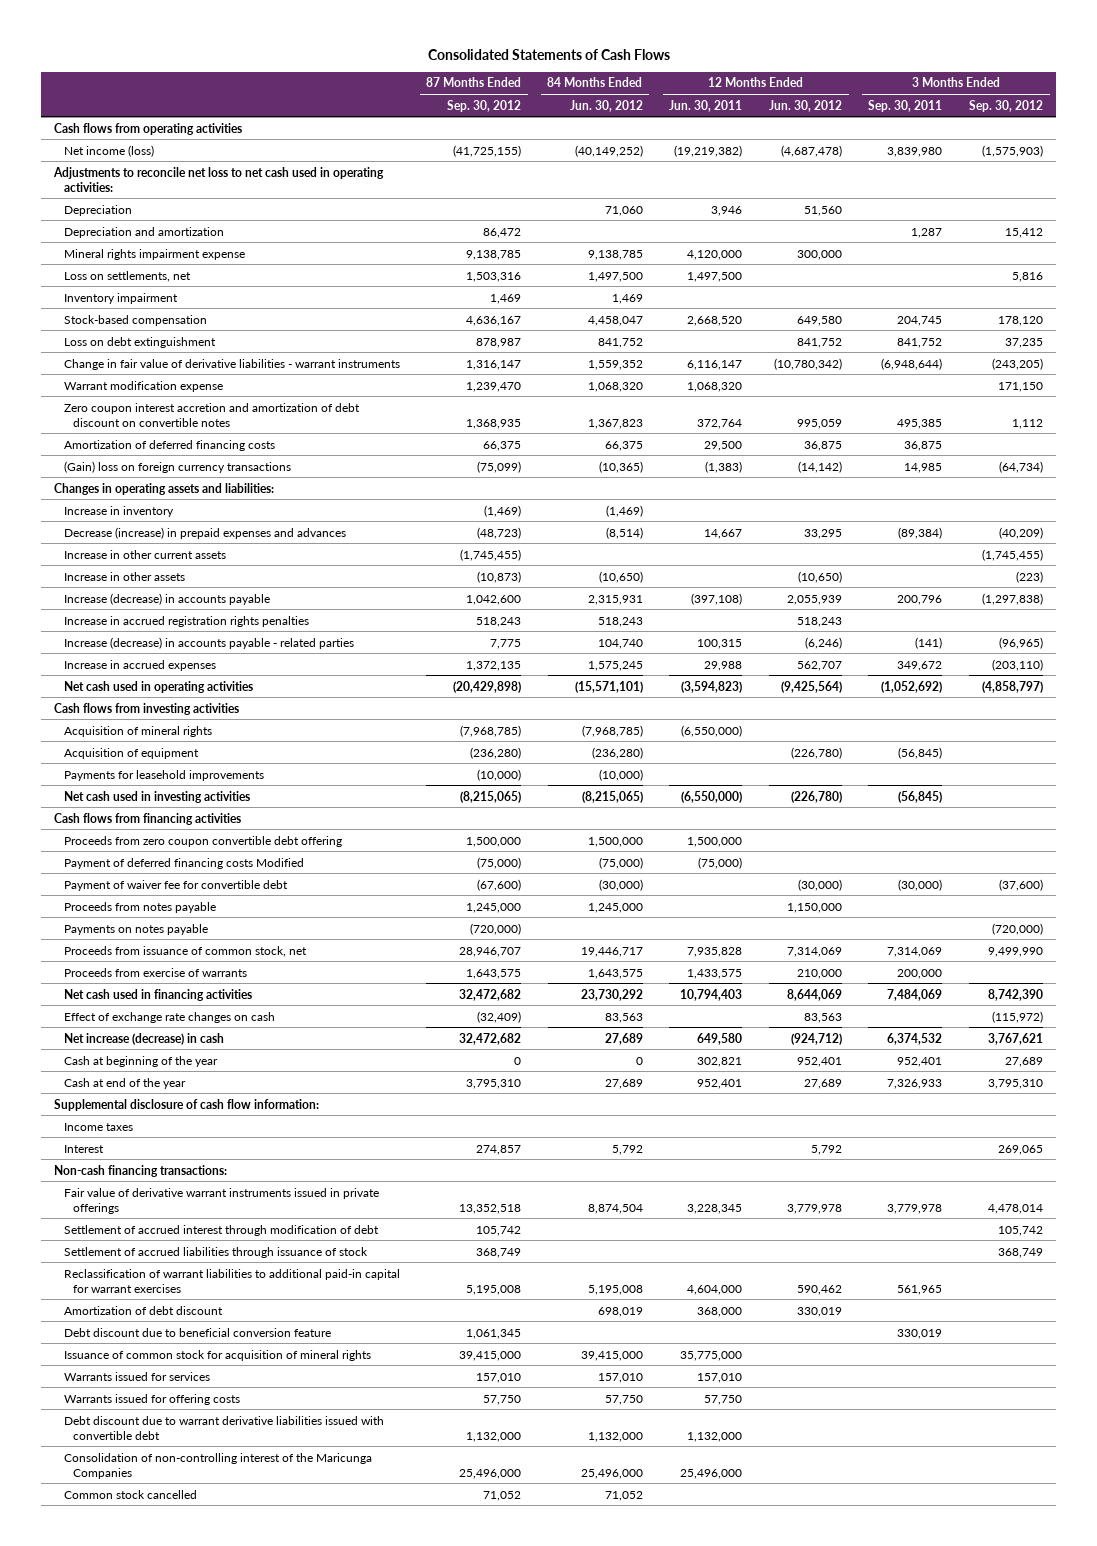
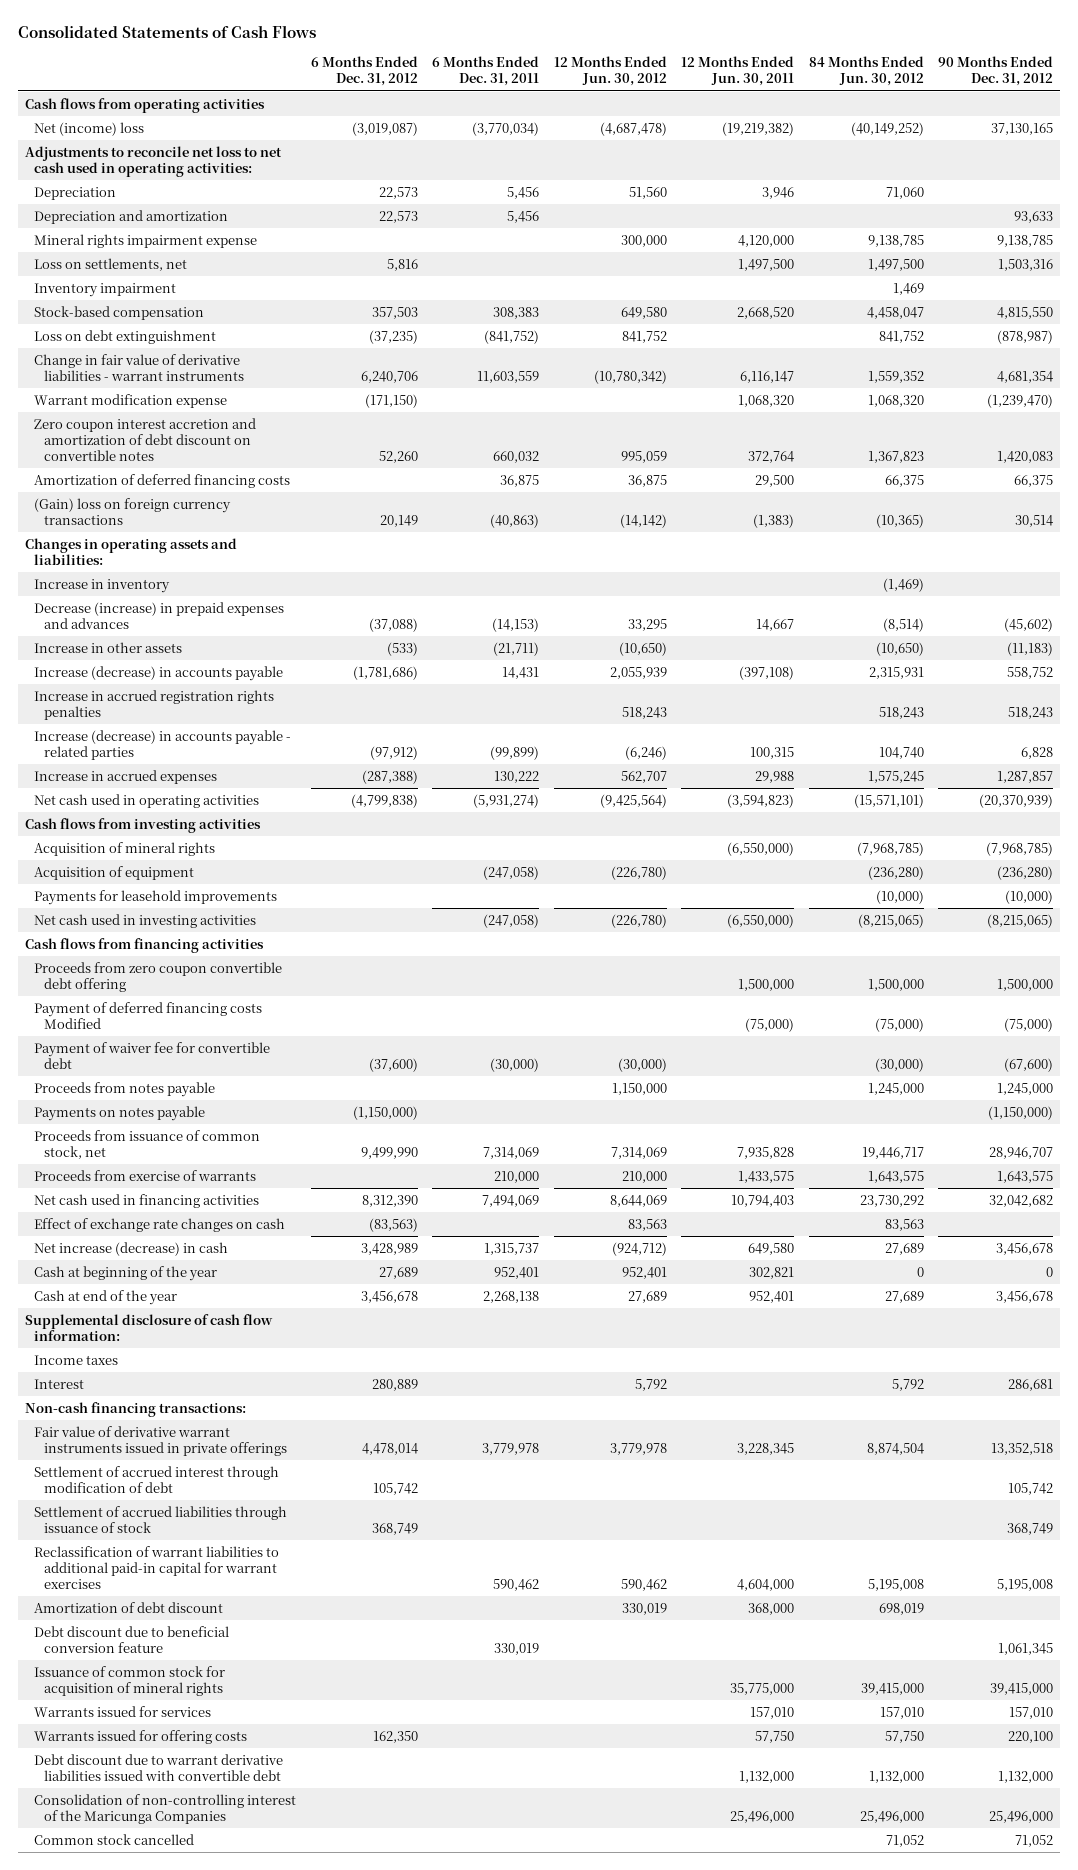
- | 87 Months Ended Sep. 30, 2012 | 84 Months Ended Jun. 30, 2012 | 12 Months Ended Jun. 30, 2011 | 12 Months Ended Jun. 30, 2012 | 3 Months Ended Sep. 30, 2011 | 3 Months Ended Sep. 30, 2012
+ | 6 Months Ended Dec. 31, 2012 | 6 Months Ended Dec. 31, 2011 | 12 Months Ended Jun. 30, 2012 | 12 Months Ended Jun. 30, 2011 | 84 Months Ended Jun. 30, 2012 | 90 Months Ended Dec. 31, 2012
- Net income (loss) | (41,725,155) | (40,149,252) | (19,219,382) | (4,687,478) | 3,839,980 | (1,575,903)
+ Net (income) loss | (3,019,087) | (3,770,034) | (4,687,478) | (19,219,382) | (40,149,252) | 37,130,165
- Increase in other current assets | (1,745,455) | | | | | (1,745,455)

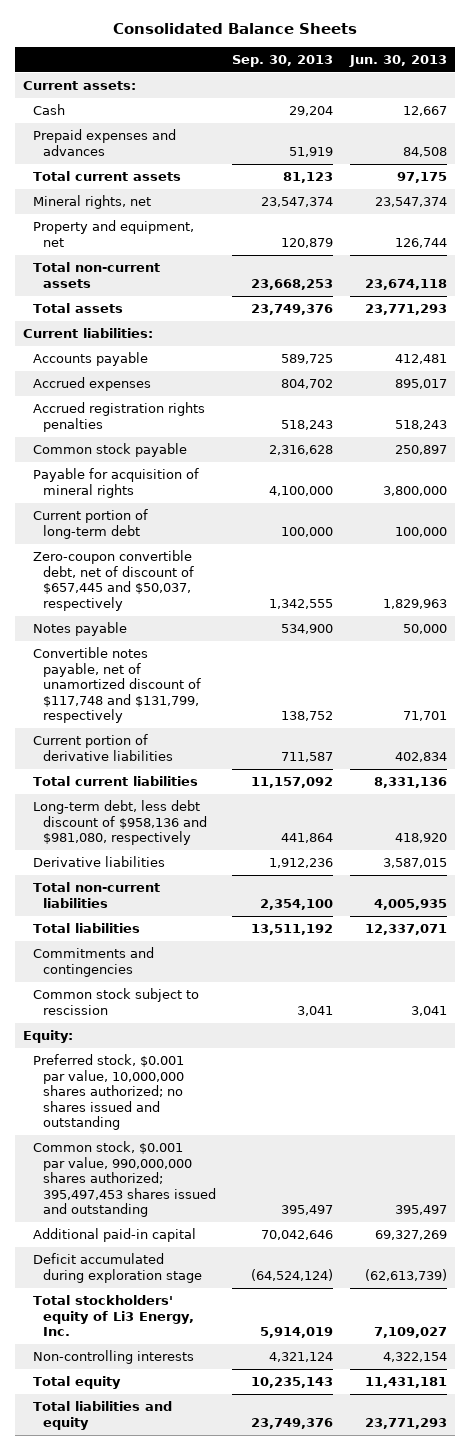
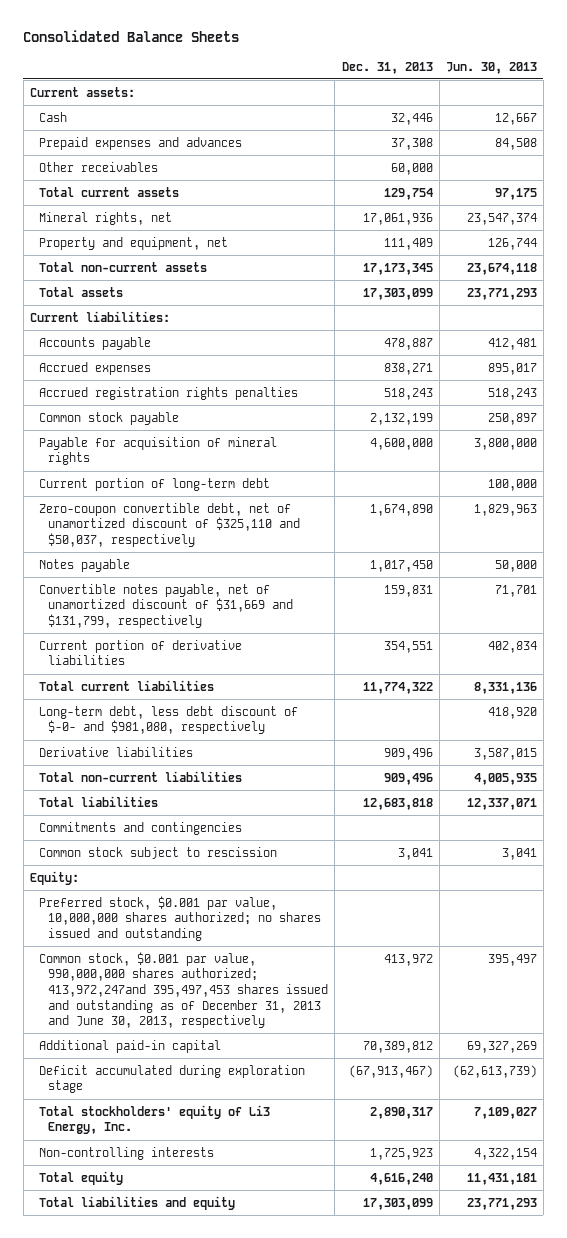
- | Sep. 30, 2013 | Jun. 30, 2013
+ | Dec. 31, 2013 | Jun. 30, 2013
+ Other receivables | 60,000 |
- Zero-coupon convertible debt, net of discount of $657,445 and $50,037, respectively | 1,342,555 | 1,829,963
+ Zero-coupon convertible debt, net of unamortized discount of $325,110 and $50,037, respectively | 1,674,890 | 1,829,963
- Convertible notes payable, net of unamortized discount of $117,748 and $131,799, respectively | 138,752 | 71,701
+ Convertible notes payable, net of unamortized discount of $31,669 and $131,799, respectively | 159,831 | 71,701
- Long-term debt, less debt discount of $958,136 and $981,080, respectively | 441,864 | 418,920
+ Long-term debt, less debt discount of $-0- and $981,080, respectively | | 418,920
- Common stock, $0.001 par value, 990,000,000 shares authorized; 395,497,453 shares issued and outstanding | 395,497 | 395,497
+ Common stock, $0.001 par value, 990,000,000 shares authorized; 413,972,247and 395,497,453 shares issued and outstanding as of December 31, 2013 and June 30, 2013, respectively | 413,972 | 395,497

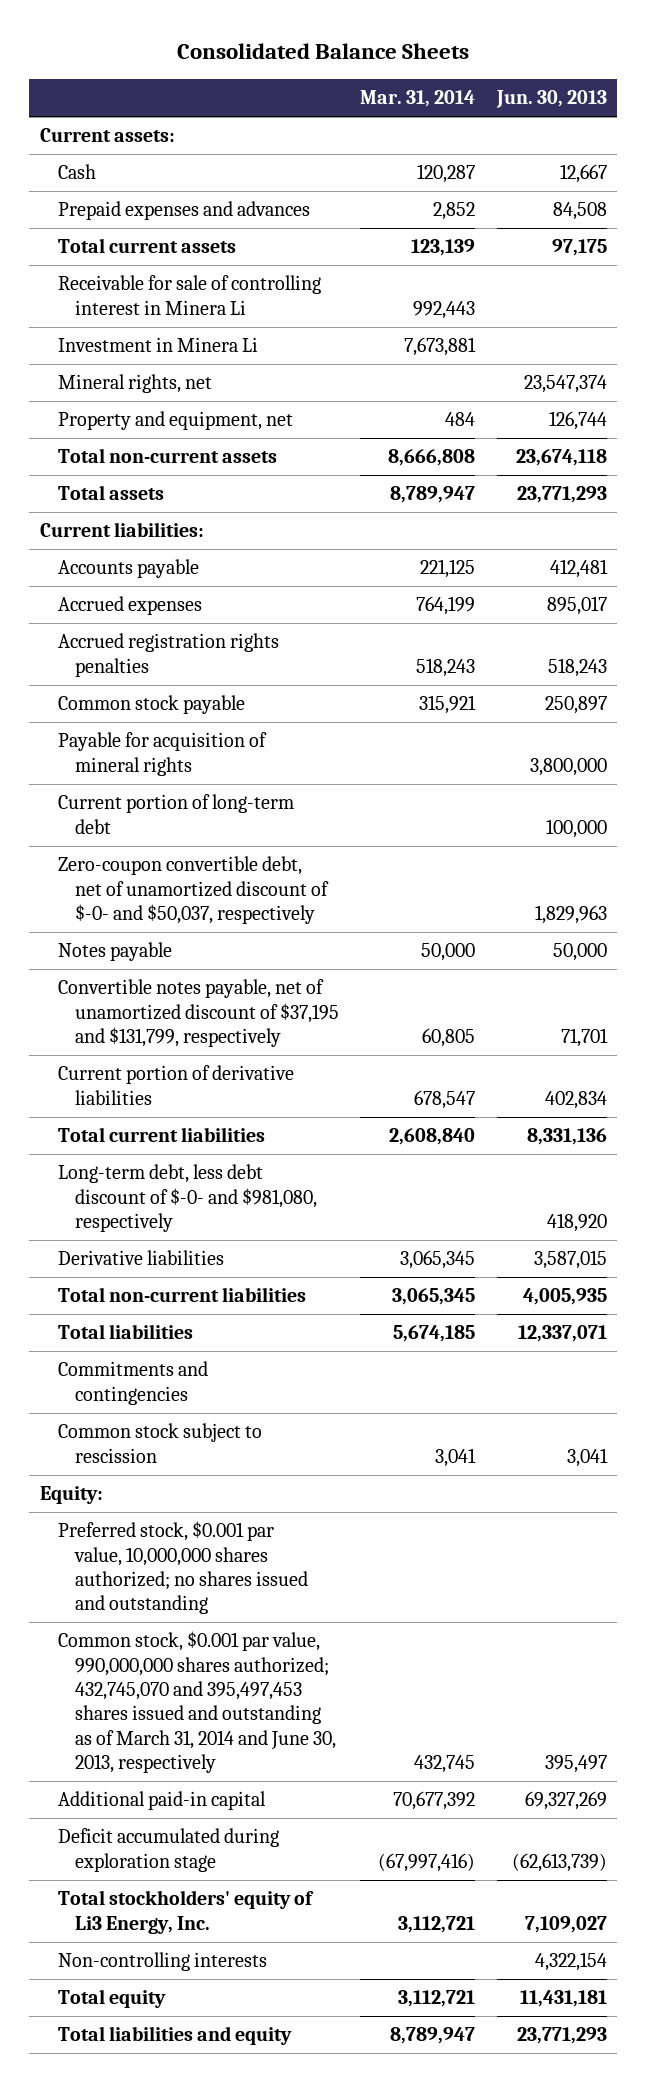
- | Dec. 31, 2013 | Jun. 30, 2013
+ | Mar. 31, 2014 | Jun. 30, 2013
- Other receivables | 60,000 |
+ Receivable for sale of controlling interest in Minera Li | 992,443 |
+ Investment in Minera Li | 7,673,881 |
- Zero-coupon convertible debt, net of unamortized discount of $325,110 and $50,037, respectively | 1,674,890 | 1,829,963
+ Zero-coupon convertible debt, net of unamortized discount of $-0- and $50,037, respectively | | 1,829,963
- Convertible notes payable, net of unamortized discount of $31,669 and $131,799, respectively | 159,831 | 71,701
+ Convertible notes payable, net of unamortized discount of $37,195 and $131,799, respectively | 60,805 | 71,701
- Common stock, $0.001 par value, 990,000,000 shares authorized; 413,972,247and 395,497,453 shares issued and outstanding as of December 31, 2013 and June 30, 2013, respectively | 413,972 | 395,497
+ Common stock, $0.001 par value, 990,000,000 shares authorized; 432,745,070 and 395,497,453 shares issued and outstanding as of March 31, 2014 and June 30, 2013, respectively | 432,745 | 395,497

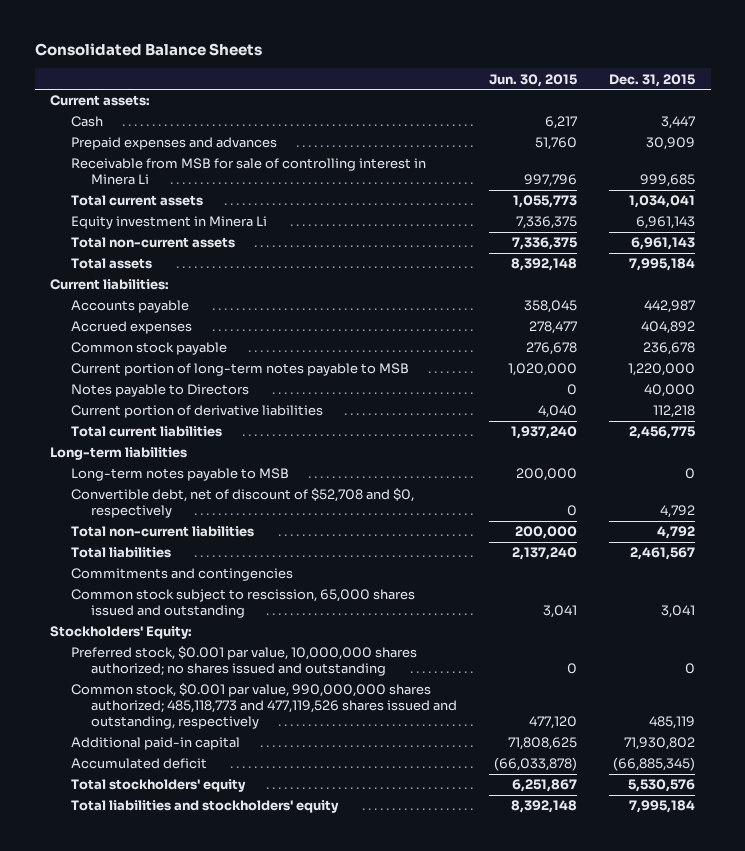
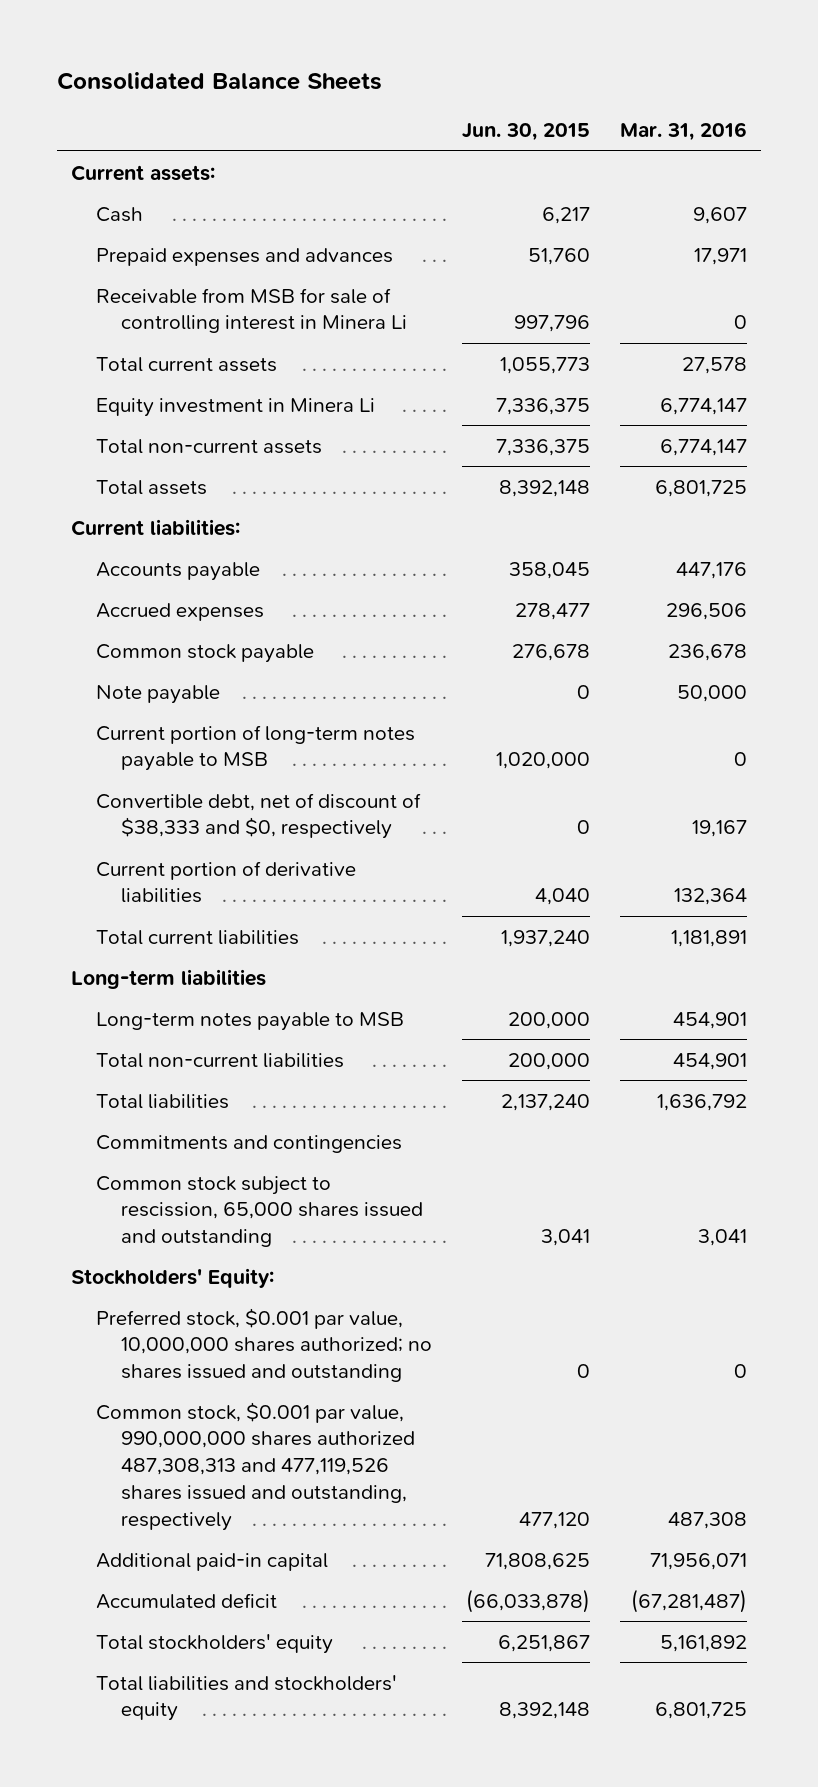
- | Jun. 30, 2015 | Dec. 31, 2015
+ | Jun. 30, 2015 | Mar. 31, 2016
+ Note payable | 0 | 50,000
- Notes payable to Directors | 0 | 40,000
+ Convertible debt, net of discount of $38,333 and $0, respectively | 0 | 19,167
- Convertible debt, net of discount of $52,708 and $0, respectively | 0 | 4,792
- Common stock, $0.001 par value, 990,000,000 shares authorized; 485,118,773 and 477,119,526 shares issued and outstanding, respectively | 477,120 | 485,119
+ Common stock, $0.001 par value, 990,000,000 shares authorized 487,308,313 and 477,119,526 shares issued and outstanding, respectively | 477,120 | 487,308

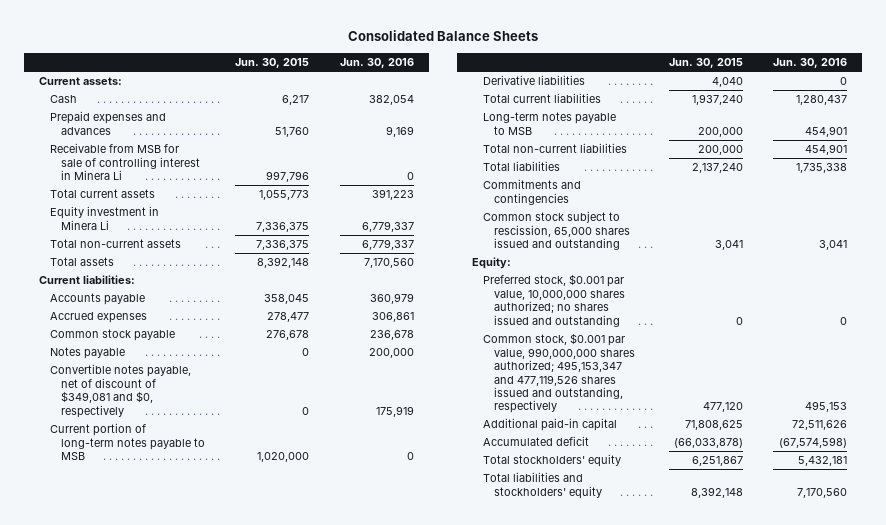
- | Jun. 30, 2015 | Mar. 31, 2016
+ | Jun. 30, 2015 | Jun. 30, 2016
- Note payable | 0 | 50,000
+ Notes payable | 0 | 200,000
+ Convertible notes payable, net of discount of $349,081 and $0, respectively | 0 | 175,919
- Convertible debt, net of discount of $38,333 and $0, respectively | 0 | 19,167
- Current portion of derivative liabilities | 4,040 | 132,364
+ Derivative liabilities | 4,040 | 0
- Long-term liabilities
- Stockholders' Equity:
+ Equity:
- Common stock, $0.001 par value, 990,000,000 shares authorized 487,308,313 and 477,119,526 shares issued and outstanding, respectively | 477,120 | 487,308
+ Common stock, $0.001 par value, 990,000,000 shares authorized; 495,153,347 and 477,119,526 shares issued and outstanding, respectively | 477,120 | 495,153

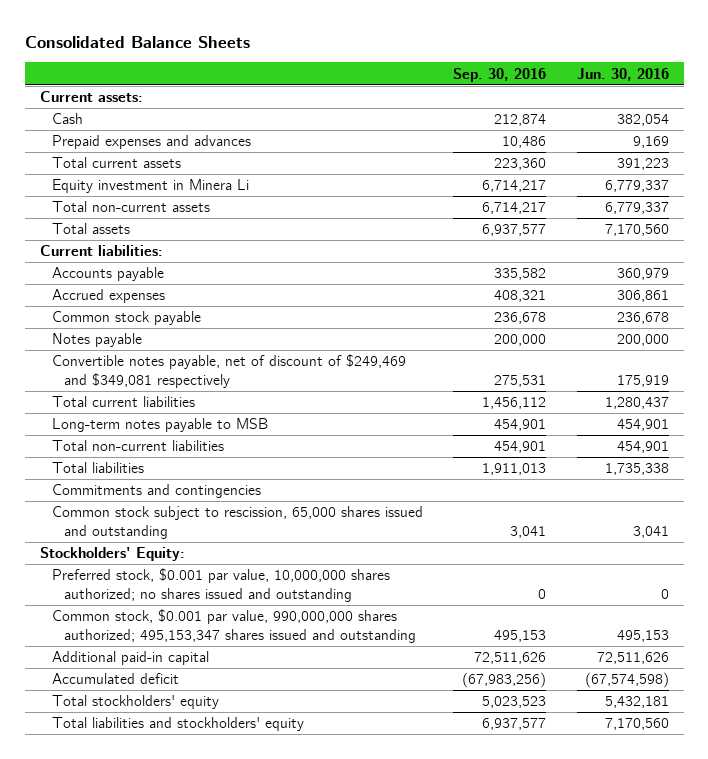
- | Jun. 30, 2015 | Jun. 30, 2016
+ | Sep. 30, 2016 | Jun. 30, 2016
- Receivable from MSB for sale of controlling interest in Minera Li | 997,796 | 0
- Convertible notes payable, net of discount of $349,081 and $0, respectively | 0 | 175,919
- Current portion of long-term notes payable to MSB | 1,020,000 | 0
- Derivative liabilities | 4,040 | 0
+ Convertible notes payable, net of discount of $249,469 and $349,081 respectively | 275,531 | 175,919
- Equity:
+ Stockholders' Equity:
- Common stock, $0.001 par value, 990,000,000 shares authorized; 495,153,347 and 477,119,526 shares issued and outstanding, respectively | 477,120 | 495,153
+ Common stock, $0.001 par value, 990,000,000 shares authorized; 495,153,347 shares issued and outstanding | 495,153 | 495,153

